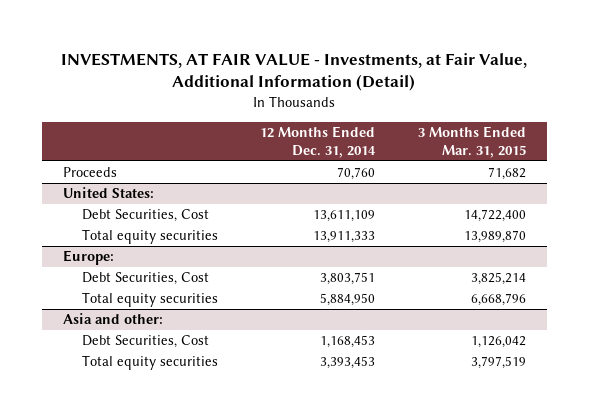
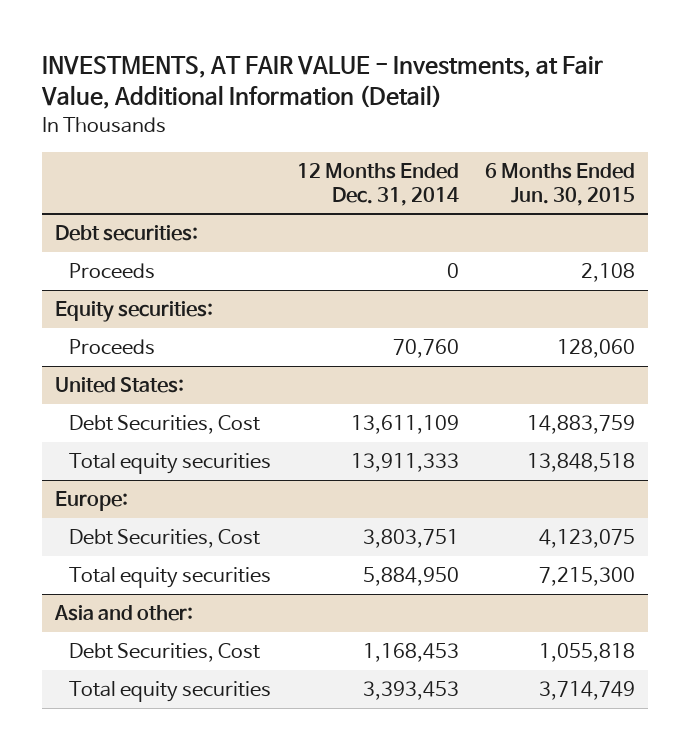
- | 12 Months Ended Dec. 31, 2014 | 3 Months Ended Mar. 31, 2015
+ | 12 Months Ended Dec. 31, 2014 | 6 Months Ended Jun. 30, 2015
+ Debt securities:
+ Proceeds | 0 | 2,108
+ Equity securities:

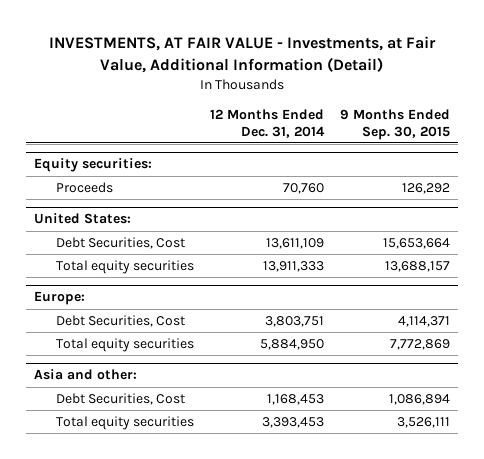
- | 12 Months Ended Dec. 31, 2014 | 6 Months Ended Jun. 30, 2015
+ | 12 Months Ended Dec. 31, 2014 | 9 Months Ended Sep. 30, 2015
- Debt securities:
- Proceeds | 0 | 2,108

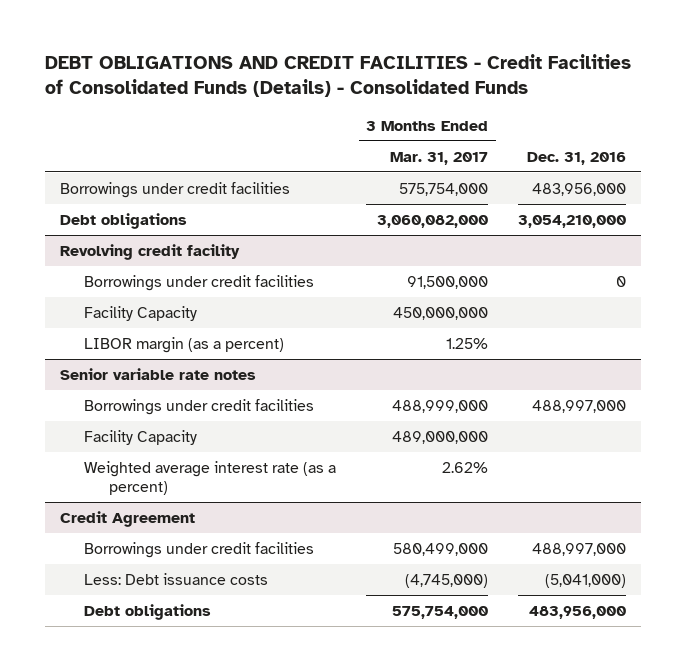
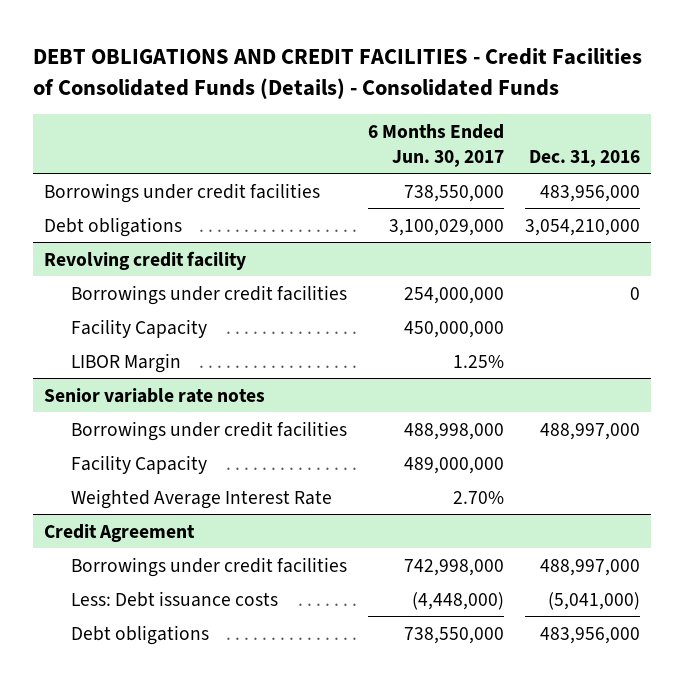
- | 3 Months Ended Mar. 31, 2017 | Dec. 31, 2016
+ | 6 Months Ended Jun. 30, 2017 | Dec. 31, 2016
@ Revolving credit facility
- LIBOR margin (as a percent) | 1.25% |
+ LIBOR Margin | 1.25% |
@ Senior variable rate notes
- Weighted average interest rate (as a percent) | 2.62% |
+ Weighted Average Interest Rate | 2.70% |

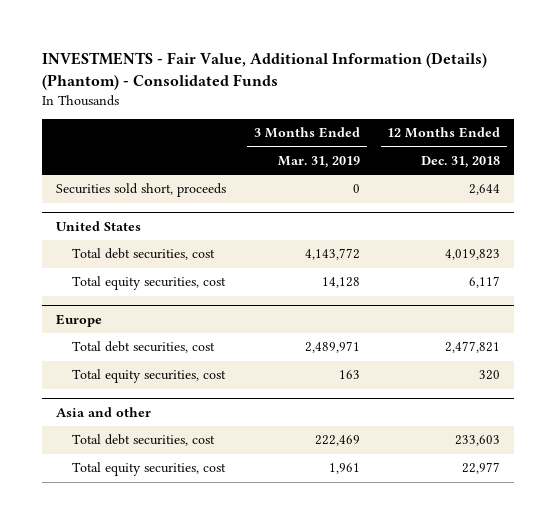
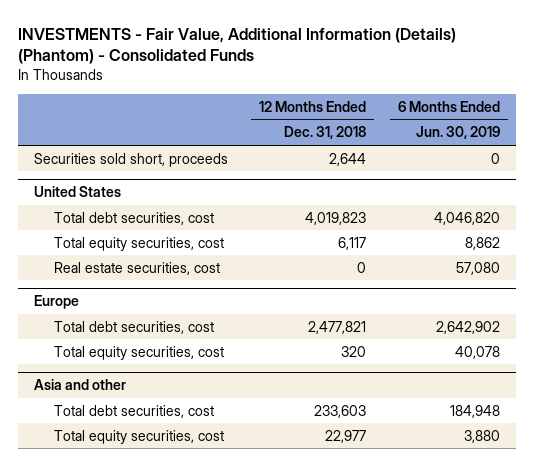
- | 3 Months Ended Mar. 31, 2019 | 12 Months Ended Dec. 31, 2018
+ | 12 Months Ended Dec. 31, 2018 | 6 Months Ended Jun. 30, 2019
@ United States
+ Real estate securities, cost | 0 | 57,080

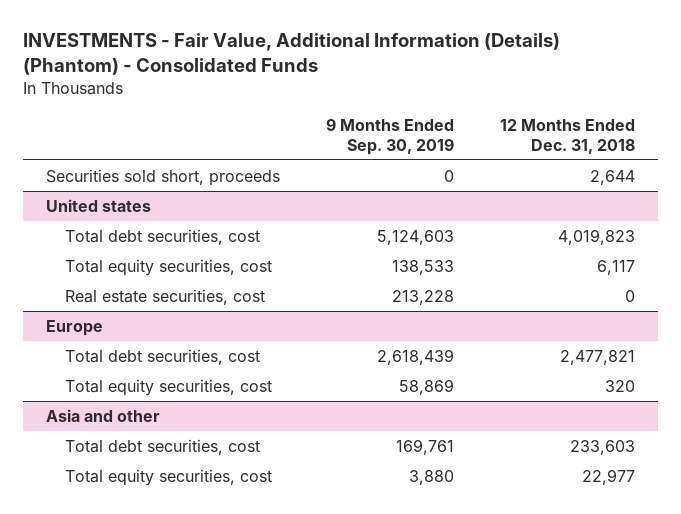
- | 12 Months Ended Dec. 31, 2018 | 6 Months Ended Jun. 30, 2019
+ | 9 Months Ended Sep. 30, 2019 | 12 Months Ended Dec. 31, 2018
- United States
+ United states

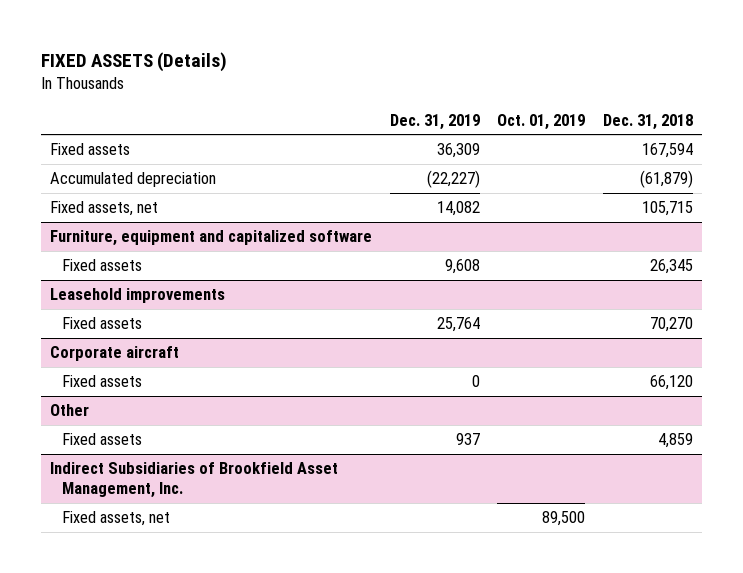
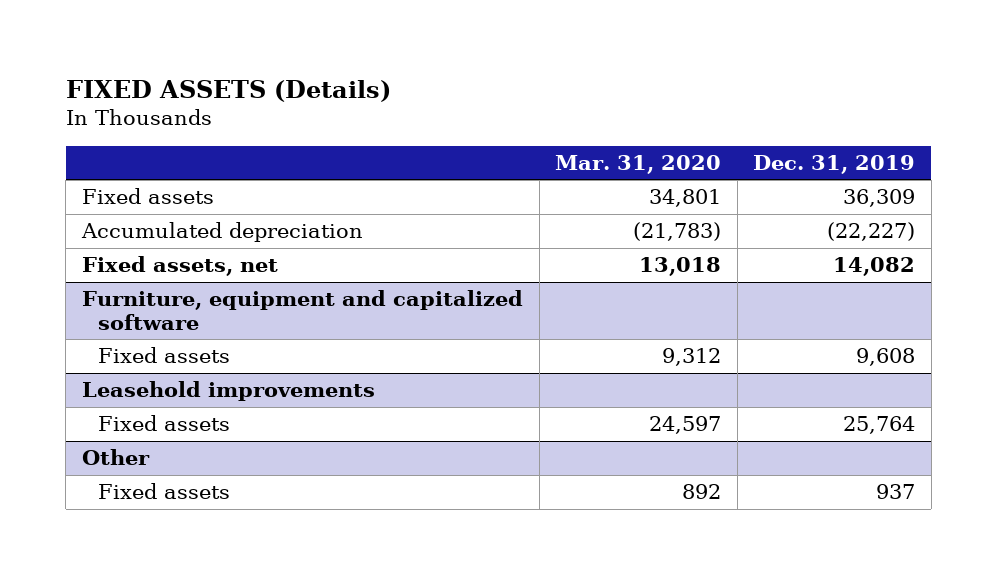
- | Dec. 31, 2019 | Oct. 01, 2019 | Dec. 31, 2018
+ | Mar. 31, 2020 | Dec. 31, 2019
- Corporate aircraft
- Fixed assets | 0 | | 66,120
- Indirect Subsidiaries of Brookfield Asset Management, Inc.
- Fixed assets, net | | 89,500 |

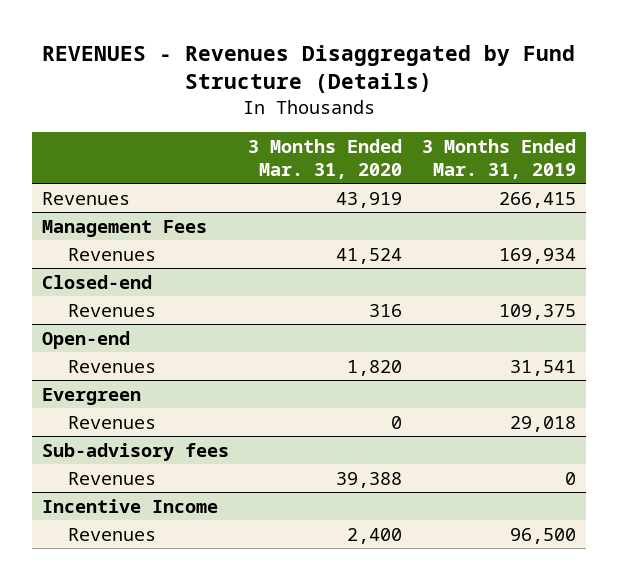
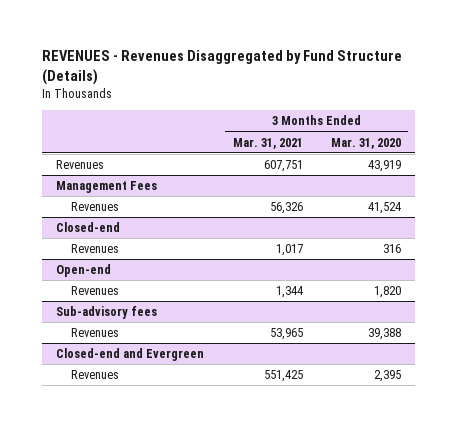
- | 3 Months Ended Mar. 31, 2020 | 3 Months Ended Mar. 31, 2019
+ | 3 Months Ended Mar. 31, 2021 | 3 Months Ended Mar. 31, 2020
- Evergreen
- Revenues | 0 | 29,018
- Incentive Income
- Revenues | 2,400 | 96,500
+ Closed-end and Evergreen
+ Revenues | 551,425 | 2,395

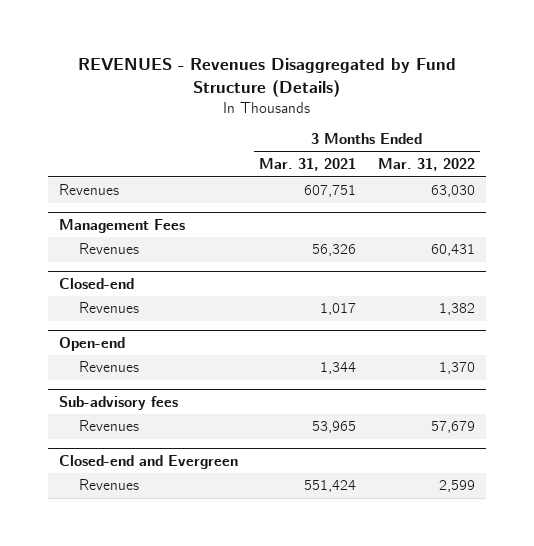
- | 3 Months Ended Mar. 31, 2021 | 3 Months Ended Mar. 31, 2020
+ | 3 Months Ended Mar. 31, 2021 | 3 Months Ended Mar. 31, 2022
@ Closed-end and Evergreen
- Revenues | 551,425 | 2,395
+ Revenues | 551,424 | 2,599

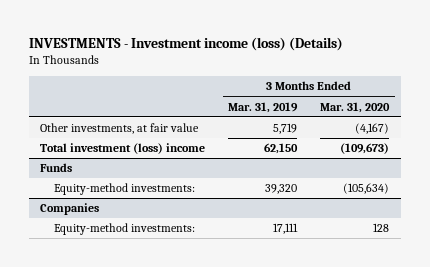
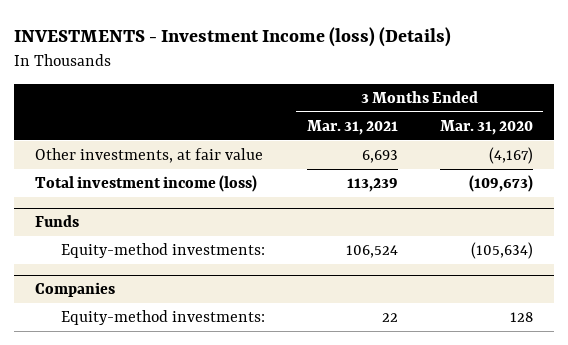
- INVESTMENTS - Investment income (loss) (Details)
+ INVESTMENTS - Investment Income (loss) (Details)
- | 3 Months Ended Mar. 31, 2019 | 3 Months Ended Mar. 31, 2020
+ | 3 Months Ended Mar. 31, 2021 | 3 Months Ended Mar. 31, 2020
- Total investment (loss) income | 62,150 | (109,673)
+ Total investment income (loss) | 113,239 | (109,673)

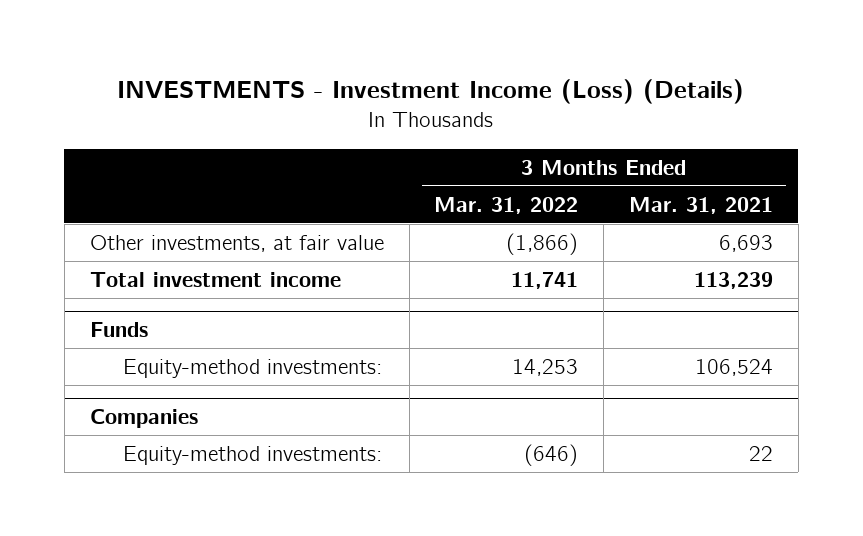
- INVESTMENTS - Investment Income (loss) (Details)
+ INVESTMENTS - Investment Income (Loss) (Details)
- | 3 Months Ended Mar. 31, 2021 | 3 Months Ended Mar. 31, 2020
+ | 3 Months Ended Mar. 31, 2022 | 3 Months Ended Mar. 31, 2021
- Total investment income (loss) | 113,239 | (109,673)
+ Total investment income | 11,741 | 113,239

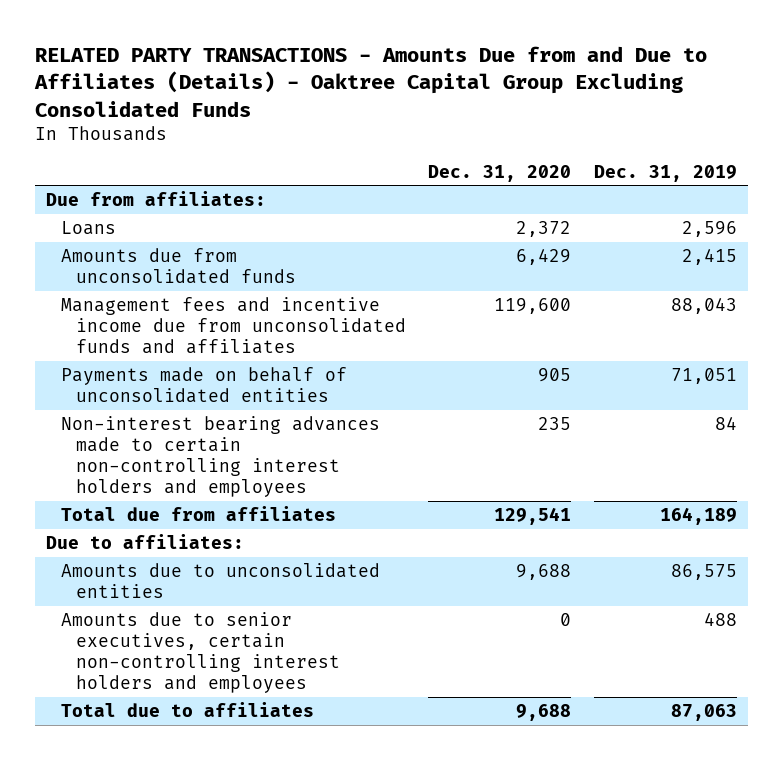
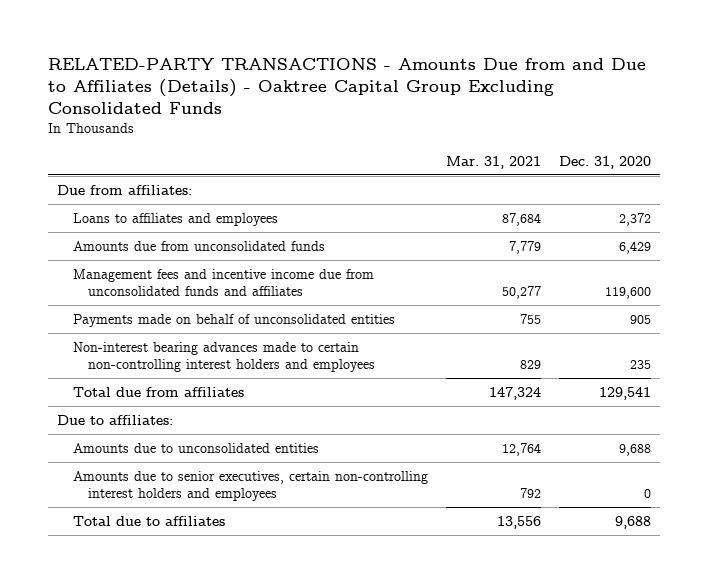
- RELATED PARTY TRANSACTIONS - Amounts Due from and Due to Affiliates (Details) - Oaktree Capital Group Excluding Consolidated Funds
+ RELATED-PARTY TRANSACTIONS - Amounts Due from and Due to Affiliates (Details) - Oaktree Capital Group Excluding Consolidated Funds
- | Dec. 31, 2020 | Dec. 31, 2019
+ | Mar. 31, 2021 | Dec. 31, 2020
- Loans | 2,372 | 2,596
+ Loans to affiliates and employees | 87,684 | 2,372

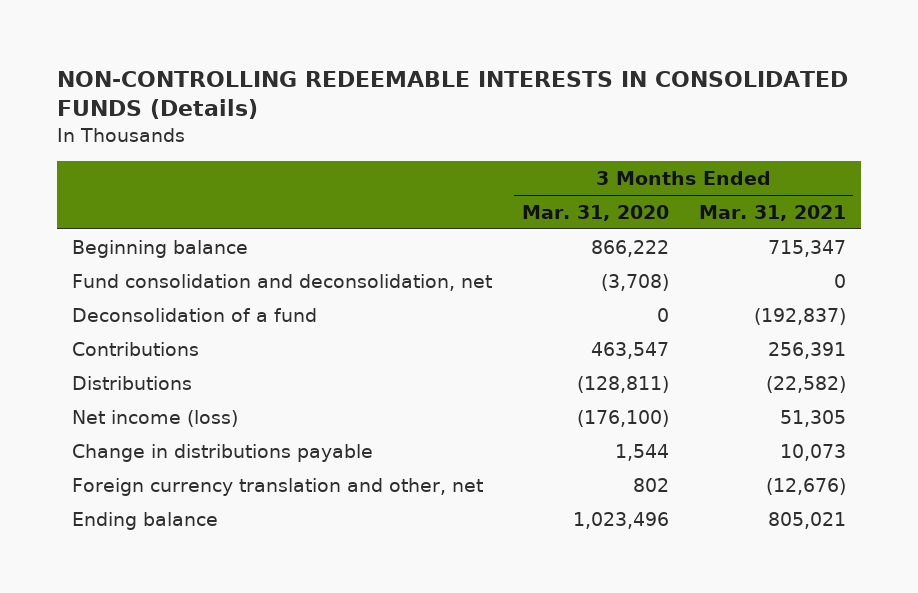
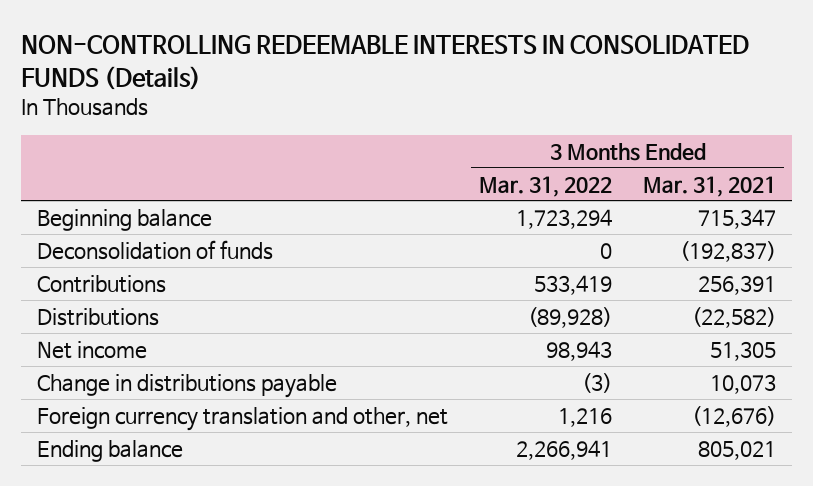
- | 3 Months Ended Mar. 31, 2020 | 3 Months Ended Mar. 31, 2021
+ | 3 Months Ended Mar. 31, 2022 | 3 Months Ended Mar. 31, 2021
- Fund consolidation and deconsolidation, net | (3,708) | 0
- Deconsolidation of a fund | 0 | (192,837)
+ Deconsolidation of funds | 0 | (192,837)
- Net income (loss) | (176,100) | 51,305
+ Net income | 98,943 | 51,305

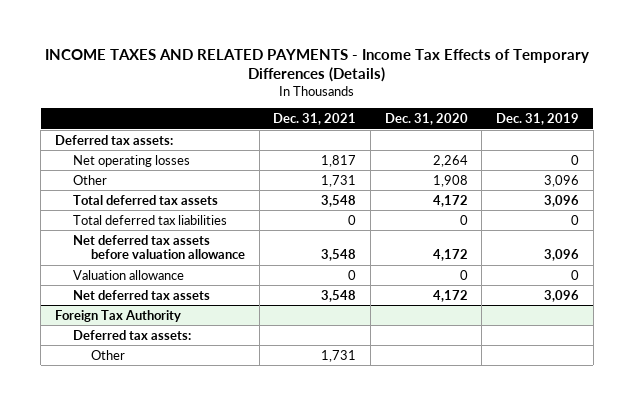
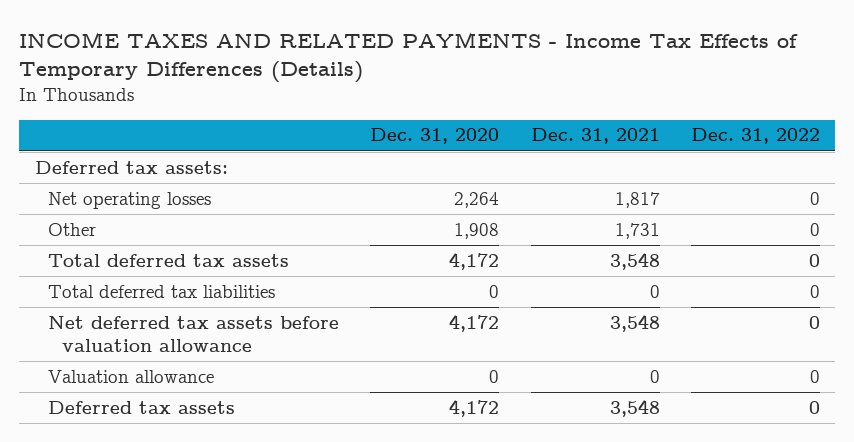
- | Dec. 31, 2021 | Dec. 31, 2020 | Dec. 31, 2019
+ | Dec. 31, 2020 | Dec. 31, 2021 | Dec. 31, 2022
- Net deferred tax assets | 3,548 | 4,172 | 3,096
- Foreign Tax Authority
- Deferred tax assets:
- Other | 1,731 | |
+ Deferred tax assets | 4,172 | 3,548 | 0

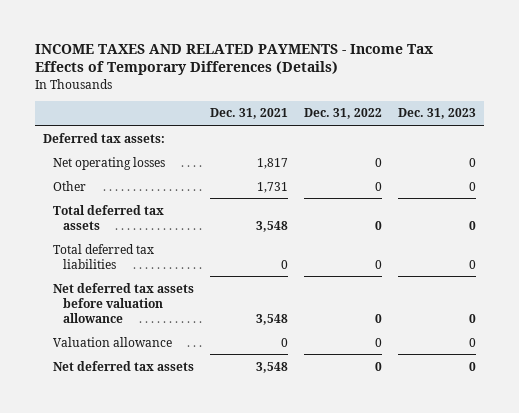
- | Dec. 31, 2020 | Dec. 31, 2021 | Dec. 31, 2022
+ | Dec. 31, 2021 | Dec. 31, 2022 | Dec. 31, 2023
- Deferred tax assets | 4,172 | 3,548 | 0
+ Net deferred tax assets | 3,548 | 0 | 0

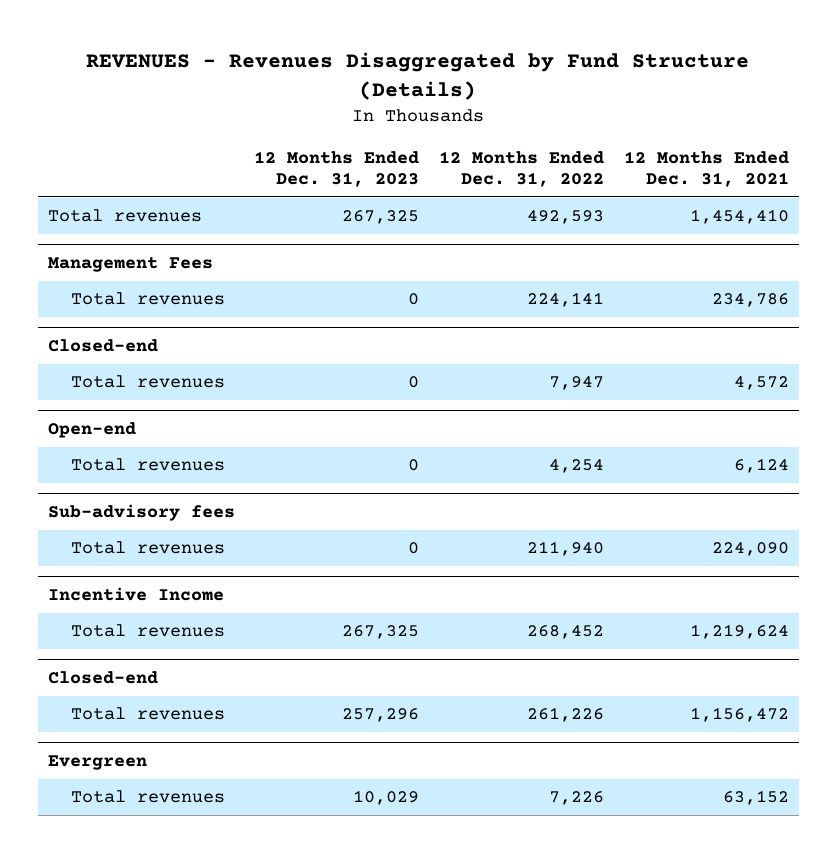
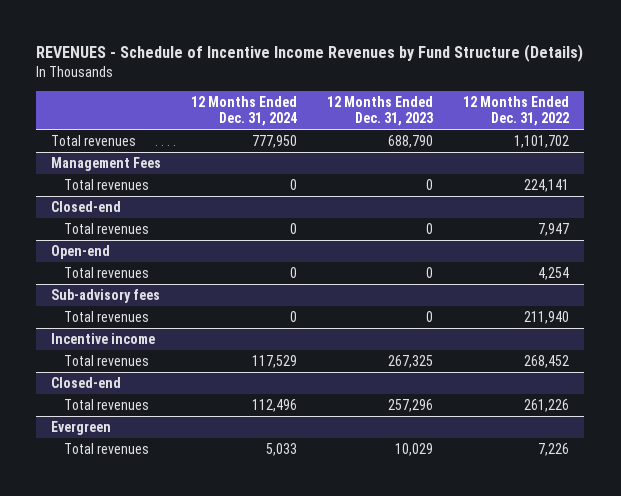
- REVENUES - Revenues Disaggregated by Fund Structure (Details)
+ REVENUES - Schedule of Incentive Income Revenues by Fund Structure (Details)
- | 12 Months Ended Dec. 31, 2023 | 12 Months Ended Dec. 31, 2022 | 12 Months Ended Dec. 31, 2021
+ | 12 Months Ended Dec. 31, 2024 | 12 Months Ended Dec. 31, 2023 | 12 Months Ended Dec. 31, 2022
- Total revenues | 267,325 | 492,593 | 1,454,410
+ Total revenues | 777,950 | 688,790 | 1,101,702
- Incentive Income
+ Incentive income

